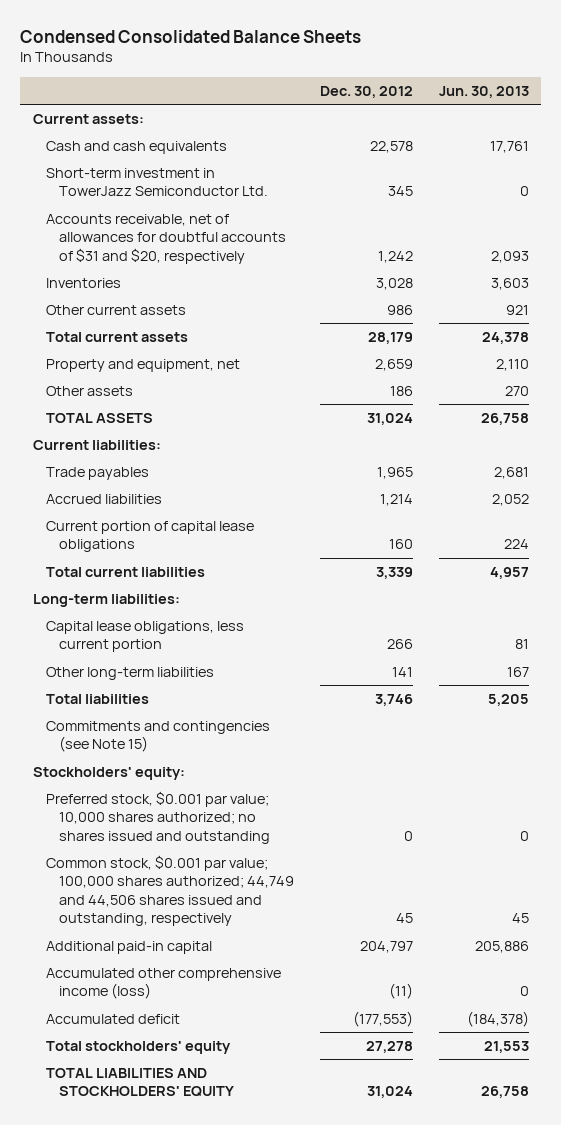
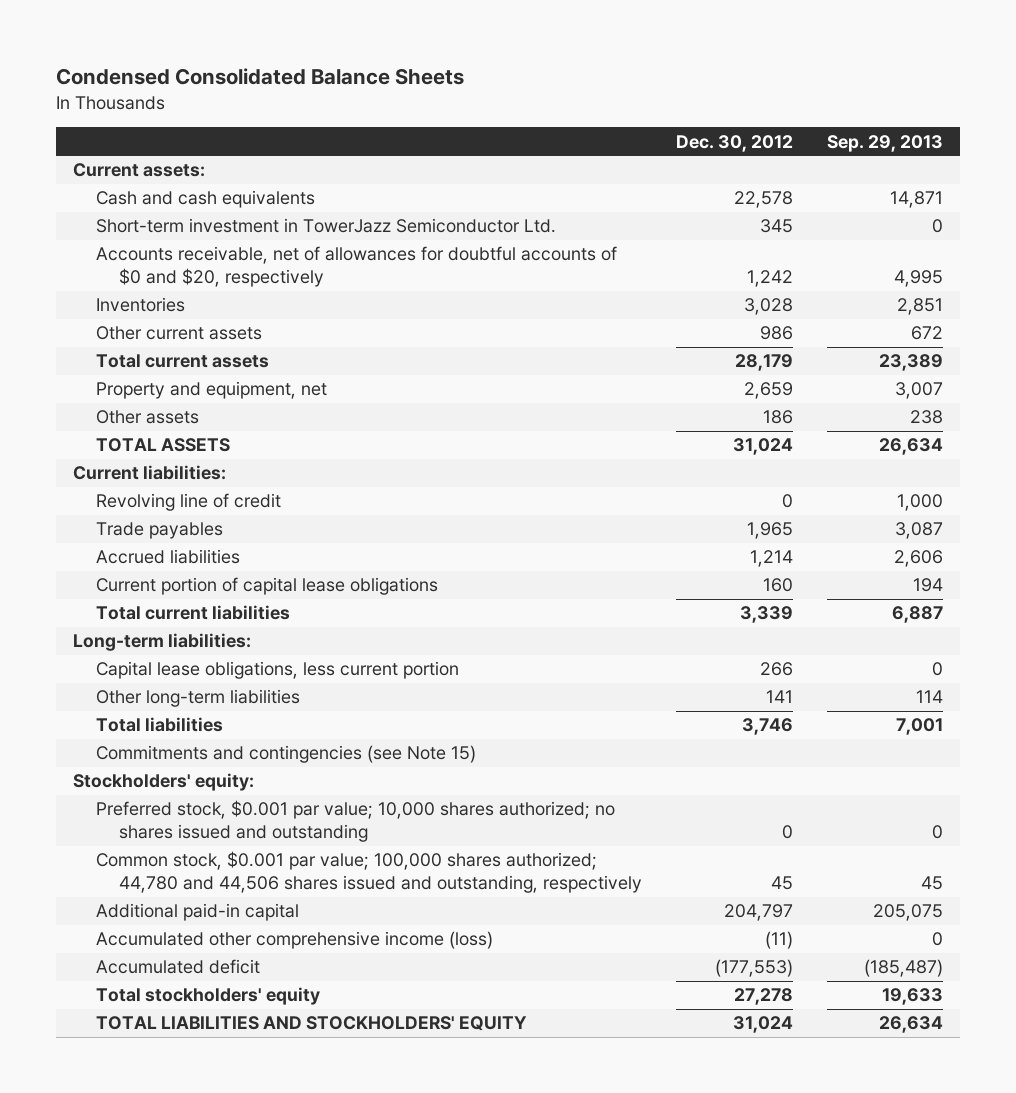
- | Dec. 30, 2012 | Jun. 30, 2013
+ | Dec. 30, 2012 | Sep. 29, 2013
- Accounts receivable, net of allowances for doubtful accounts of $31 and $20, respectively | 1,242 | 2,093
+ Accounts receivable, net of allowances for doubtful accounts of $0 and $20, respectively | 1,242 | 4,995
+ Revolving line of credit | 0 | 1,000
- Common stock, $0.001 par value; 100,000 shares authorized; 44,749 and 44,506 shares issued and outstanding, respectively | 45 | 45
+ Common stock, $0.001 par value; 100,000 shares authorized; 44,780 and 44,506 shares issued and outstanding, respectively | 45 | 45

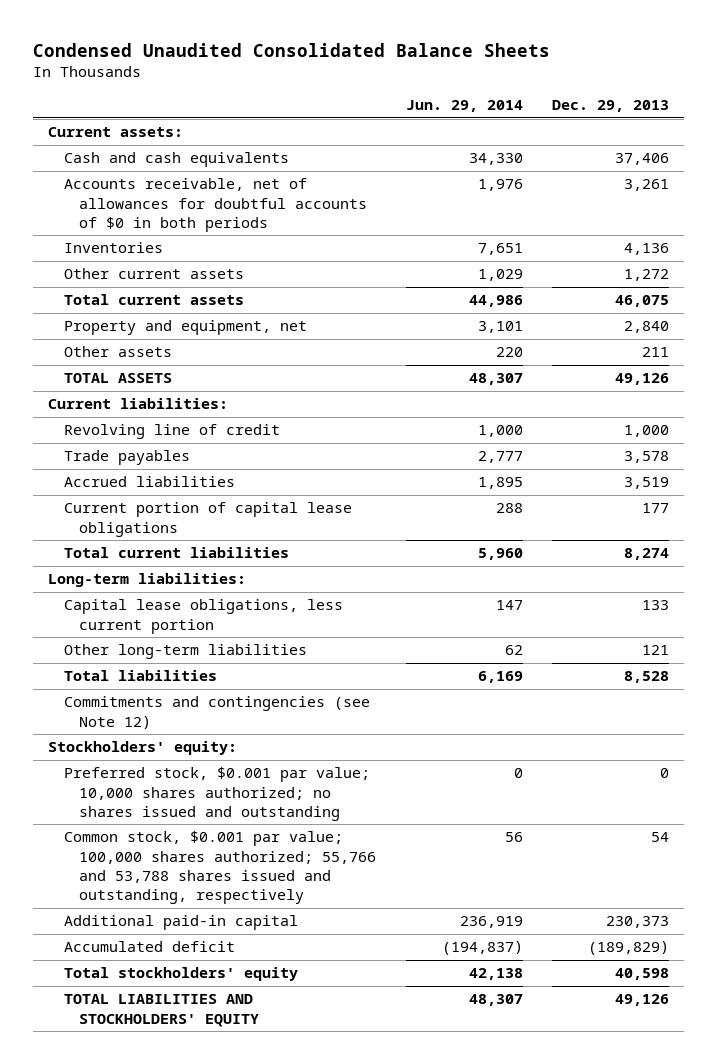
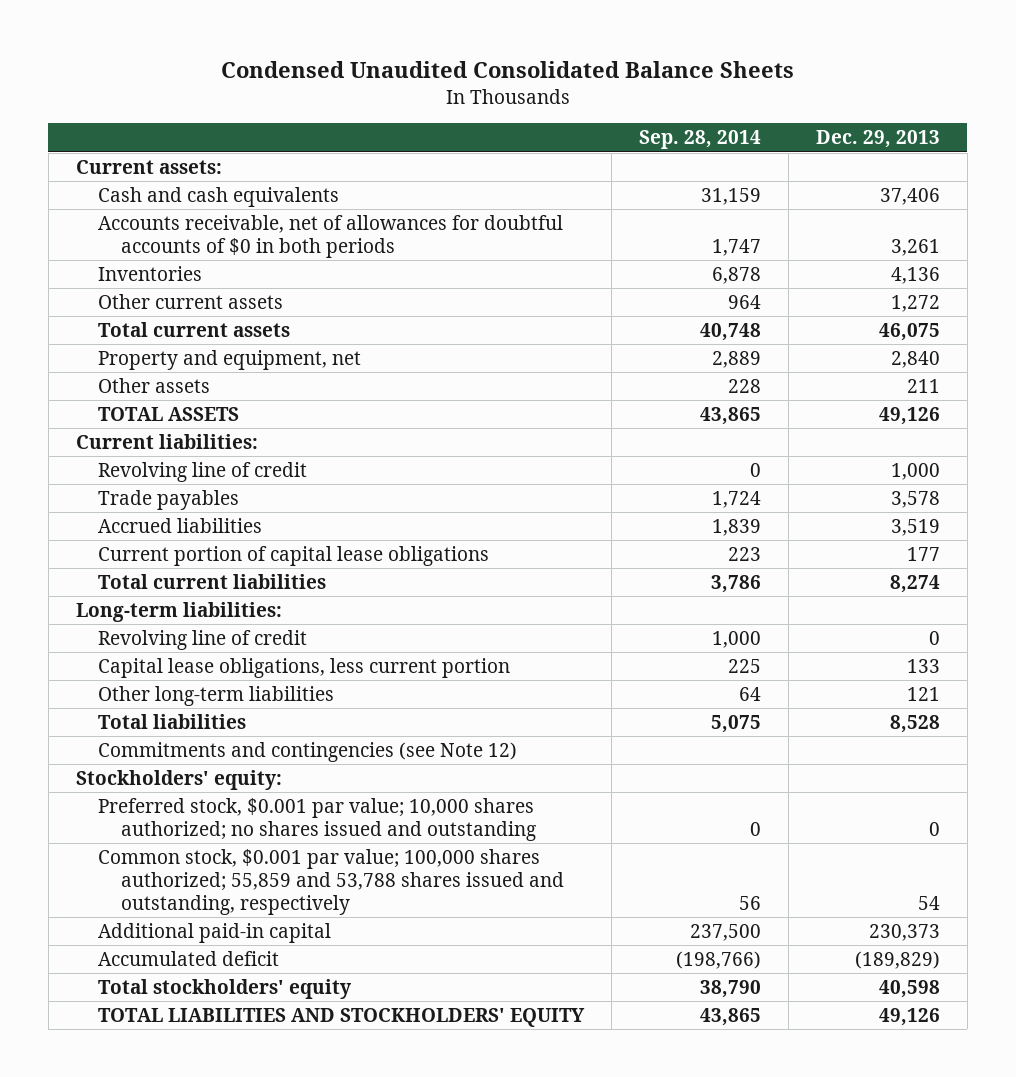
- | Jun. 29, 2014 | Dec. 29, 2013
+ | Sep. 28, 2014 | Dec. 29, 2013
+ Revolving line of credit | 1,000 | 0
- Common stock, $0.001 par value; 100,000 shares authorized; 55,766 and 53,788 shares issued and outstanding, respectively | 56 | 54
+ Common stock, $0.001 par value; 100,000 shares authorized; 55,859 and 53,788 shares issued and outstanding, respectively | 56 | 54

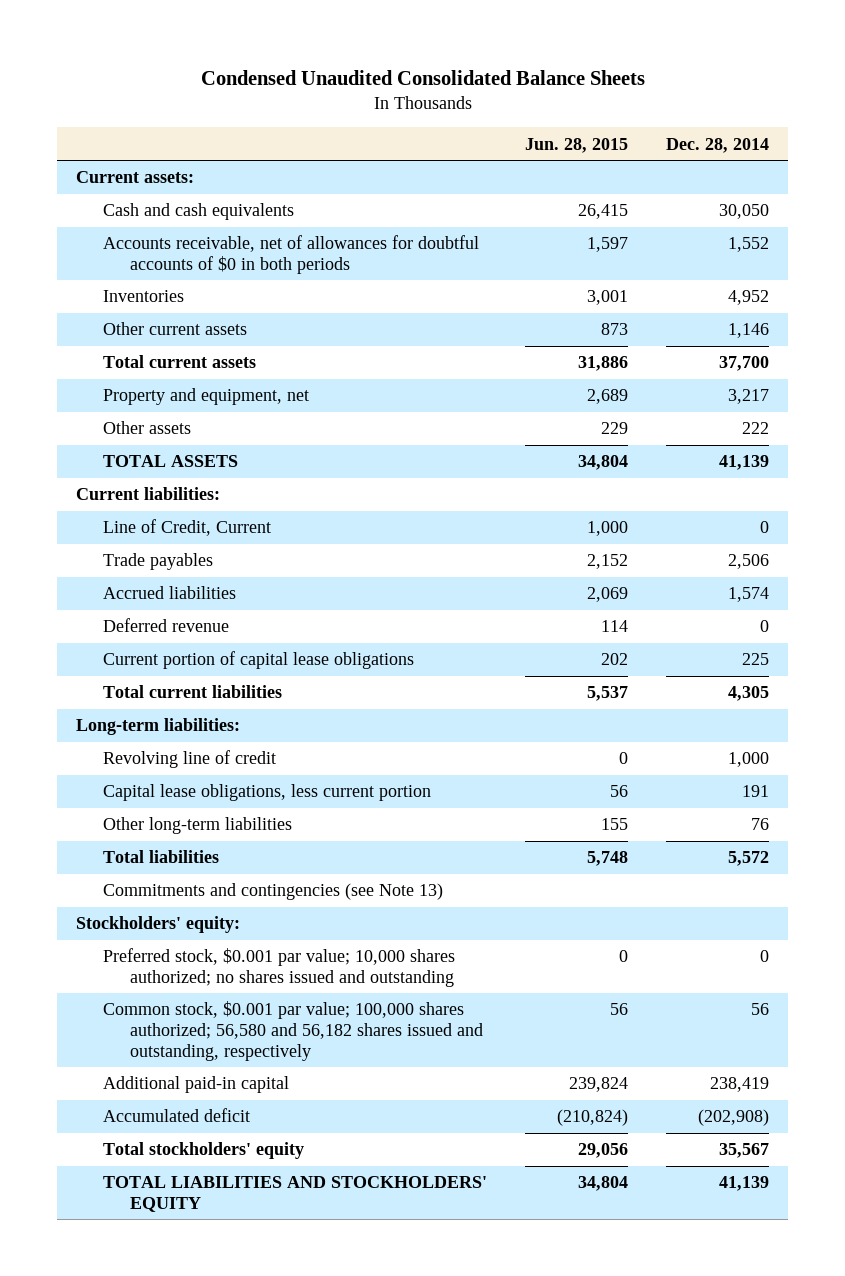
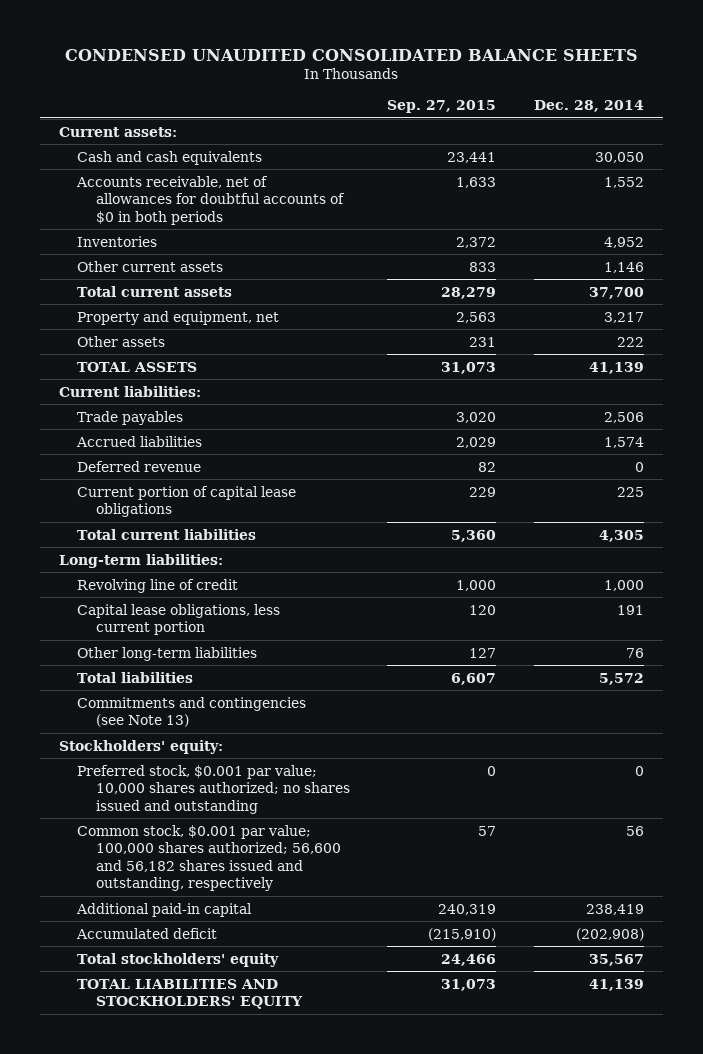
- Condensed Unaudited Consolidated Balance Sheets
+ CONDENSED UNAUDITED CONSOLIDATED BALANCE SHEETS
- | Jun. 28, 2015 | Dec. 28, 2014
+ | Sep. 27, 2015 | Dec. 28, 2014
- Line of Credit, Current | 1,000 | 0
- Common stock, $0.001 par value; 100,000 shares authorized; 56,580 and 56,182 shares issued and outstanding, respectively | 56 | 56
+ Common stock, $0.001 par value; 100,000 shares authorized; 56,600 and 56,182 shares issued and outstanding, respectively | 57 | 56

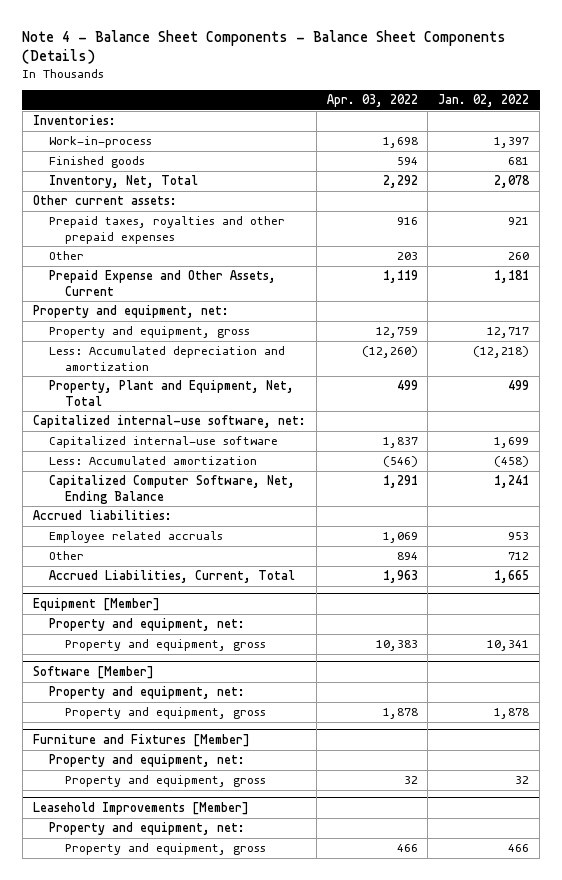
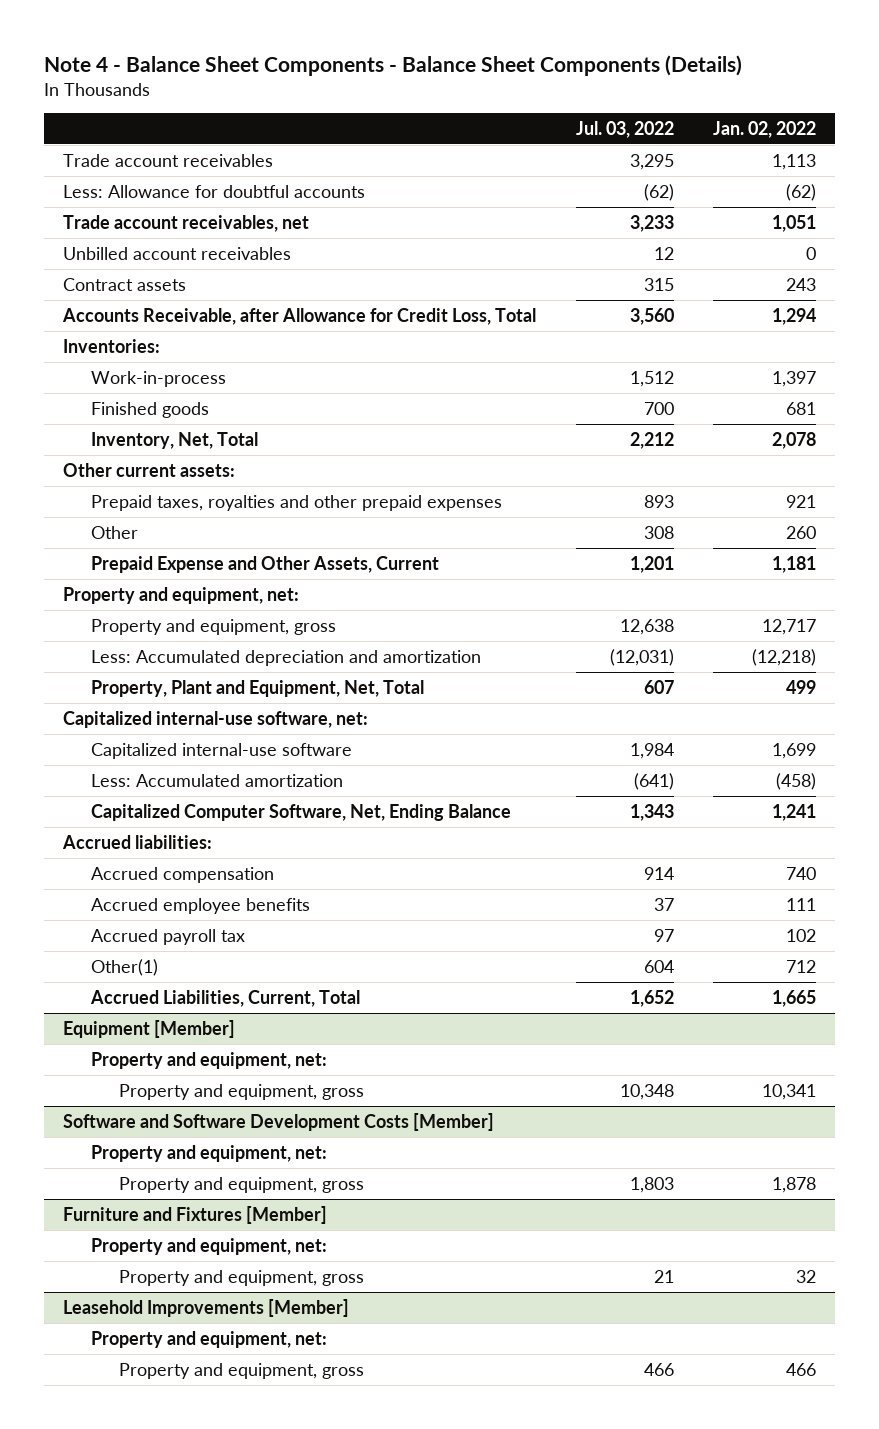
- | Apr. 03, 2022 | Jan. 02, 2022
+ | Jul. 03, 2022 | Jan. 02, 2022
+ Trade account receivables | 3,295 | 1,113
+ Less: Allowance for doubtful accounts | (62) | (62)
+ Trade account receivables, net | 3,233 | 1,051
+ Unbilled account receivables | 12 | 0
+ Contract assets | 315 | 243
+ Accounts Receivable, after Allowance for Credit Loss, Total | 3,560 | 1,294
- Employee related accruals | 1,069 | 953
- Other | 894 | 712
+ Accrued compensation | 914 | 740
+ Accrued employee benefits | 37 | 111
+ Accrued payroll tax | 97 | 102
+ Other(1) | 604 | 712
- Software [Member]
+ Software and Software Development Costs [Member]

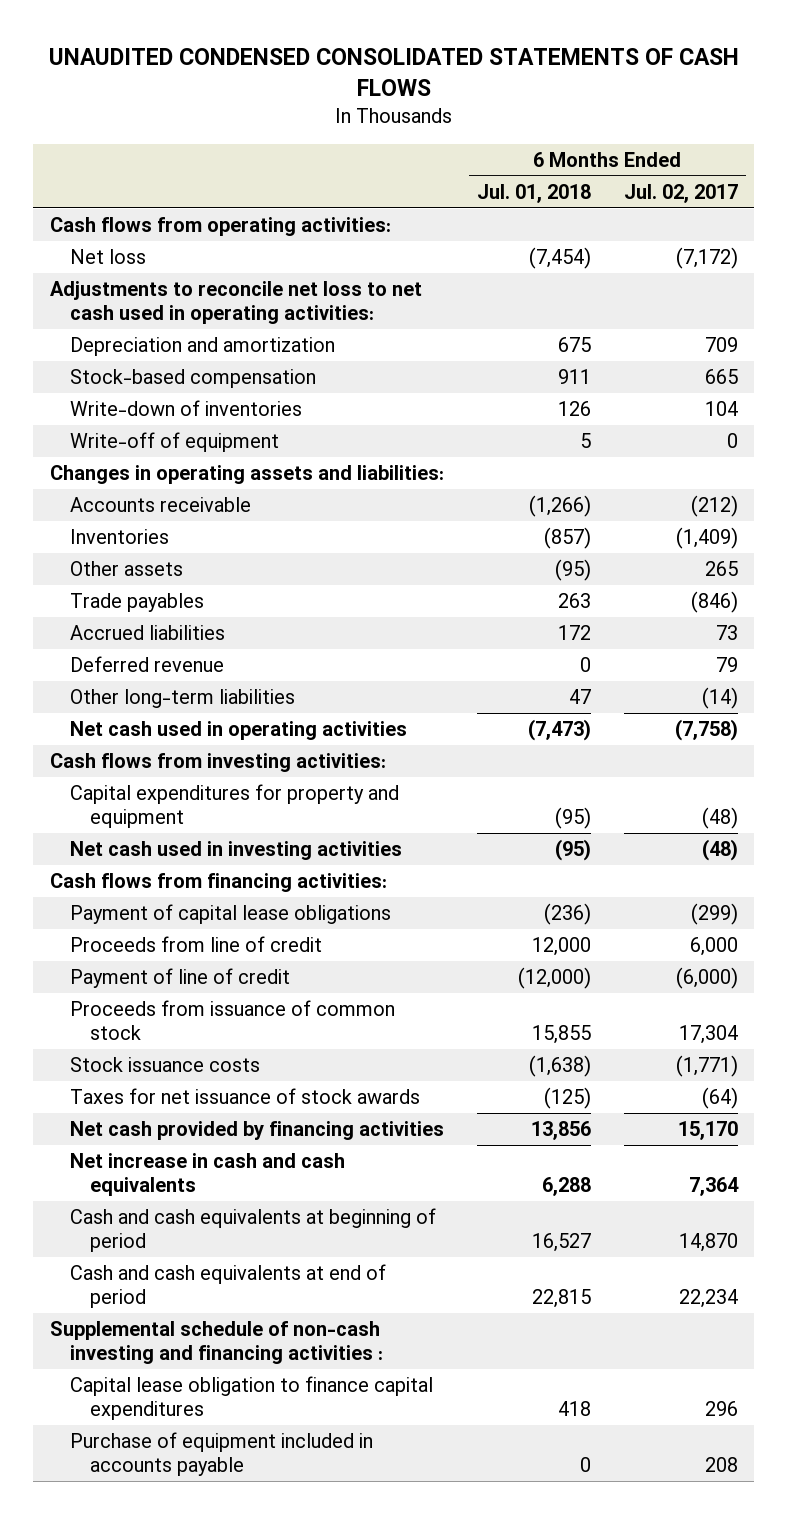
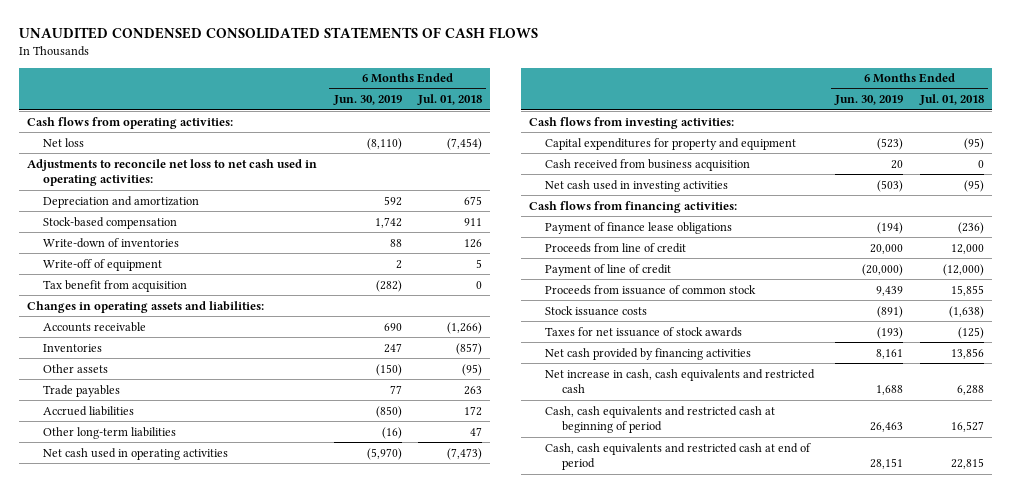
- | 6 Months Ended Jul. 01, 2018 | 6 Months Ended Jul. 02, 2017
+ | 6 Months Ended Jun. 30, 2019 | 6 Months Ended Jul. 01, 2018
+ Tax benefit from acquisition | (282) | 0
- Deferred revenue | 0 | 79
+ Cash received from business acquisition | 20 | 0
- Payment of capital lease obligations | (236) | (299)
+ Payment of finance lease obligations | (194) | (236)
- Net increase in cash and cash equivalents | 6,288 | 7,364
- Cash and cash equivalents at beginning of period | 16,527 | 14,870
- Cash and cash equivalents at end of period | 22,815 | 22,234
- Supplemental schedule of non-cash investing and financing activities :
- Capital lease obligation to finance capital expenditures | 418 | 296
- Purchase of equipment included in accounts payable | 0 | 208
+ Net increase in cash, cash equivalents and restricted cash | 1,688 | 6,288
+ Cash, cash equivalents and restricted cash at beginning of period | 26,463 | 16,527
+ Cash, cash equivalents and restricted cash at end of period | 28,151 | 22,815

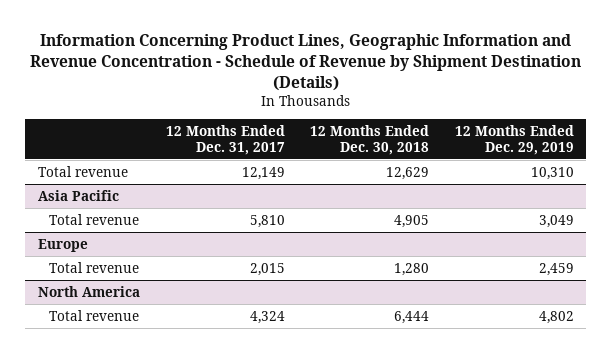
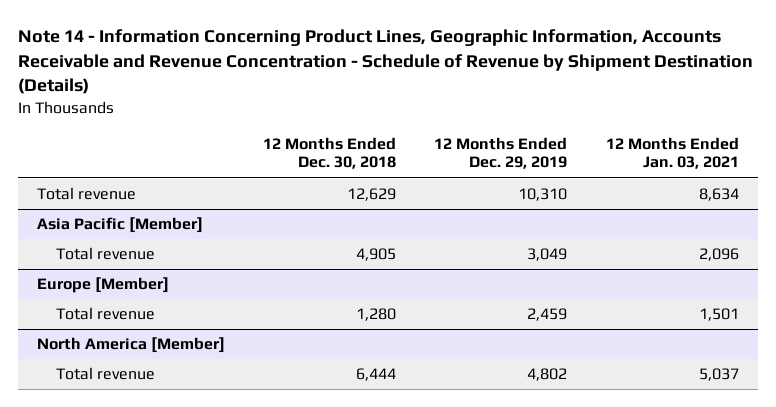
- Information Concerning Product Lines, Geographic Information and Revenue Concentration - Schedule of Revenue by Shipment Destination (Details)
+ Note 14 - Information Concerning Product Lines, Geographic Information, Accounts Receivable and Revenue Concentration - Schedule of Revenue by Shipment Destination (Details)
- | 12 Months Ended Dec. 31, 2017 | 12 Months Ended Dec. 30, 2018 | 12 Months Ended Dec. 29, 2019
+ | 12 Months Ended Dec. 30, 2018 | 12 Months Ended Dec. 29, 2019 | 12 Months Ended Jan. 03, 2021
- Asia Pacific
+ Asia Pacific [Member]
- Europe
+ Europe [Member]
- North America
+ North America [Member]

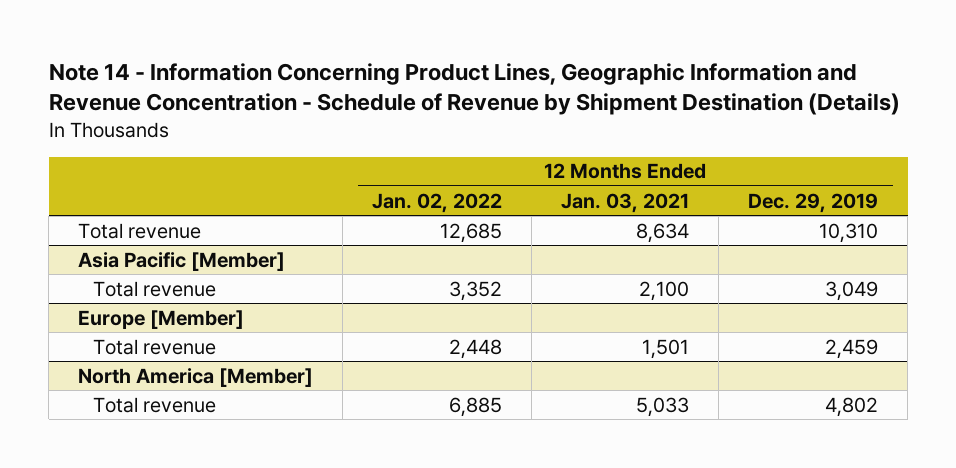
- Note 14 - Information Concerning Product Lines, Geographic Information, Accounts Receivable and Revenue Concentration - Schedule of Revenue by Shipment Destination (Details)
+ Note 14 - Information Concerning Product Lines, Geographic Information and Revenue Concentration - Schedule of Revenue by Shipment Destination (Details)
- | 12 Months Ended Dec. 30, 2018 | 12 Months Ended Dec. 29, 2019 | 12 Months Ended Jan. 03, 2021
+ | 12 Months Ended Jan. 02, 2022 | 12 Months Ended Jan. 03, 2021 | 12 Months Ended Dec. 29, 2019
@ Asia Pacific [Member]
- Total revenue | 4,905 | 3,049 | 2,096
+ Total revenue | 3,352 | 2,100 | 3,049
@ North America [Member]
- Total revenue | 6,444 | 4,802 | 5,037
+ Total revenue | 6,885 | 5,033 | 4,802

